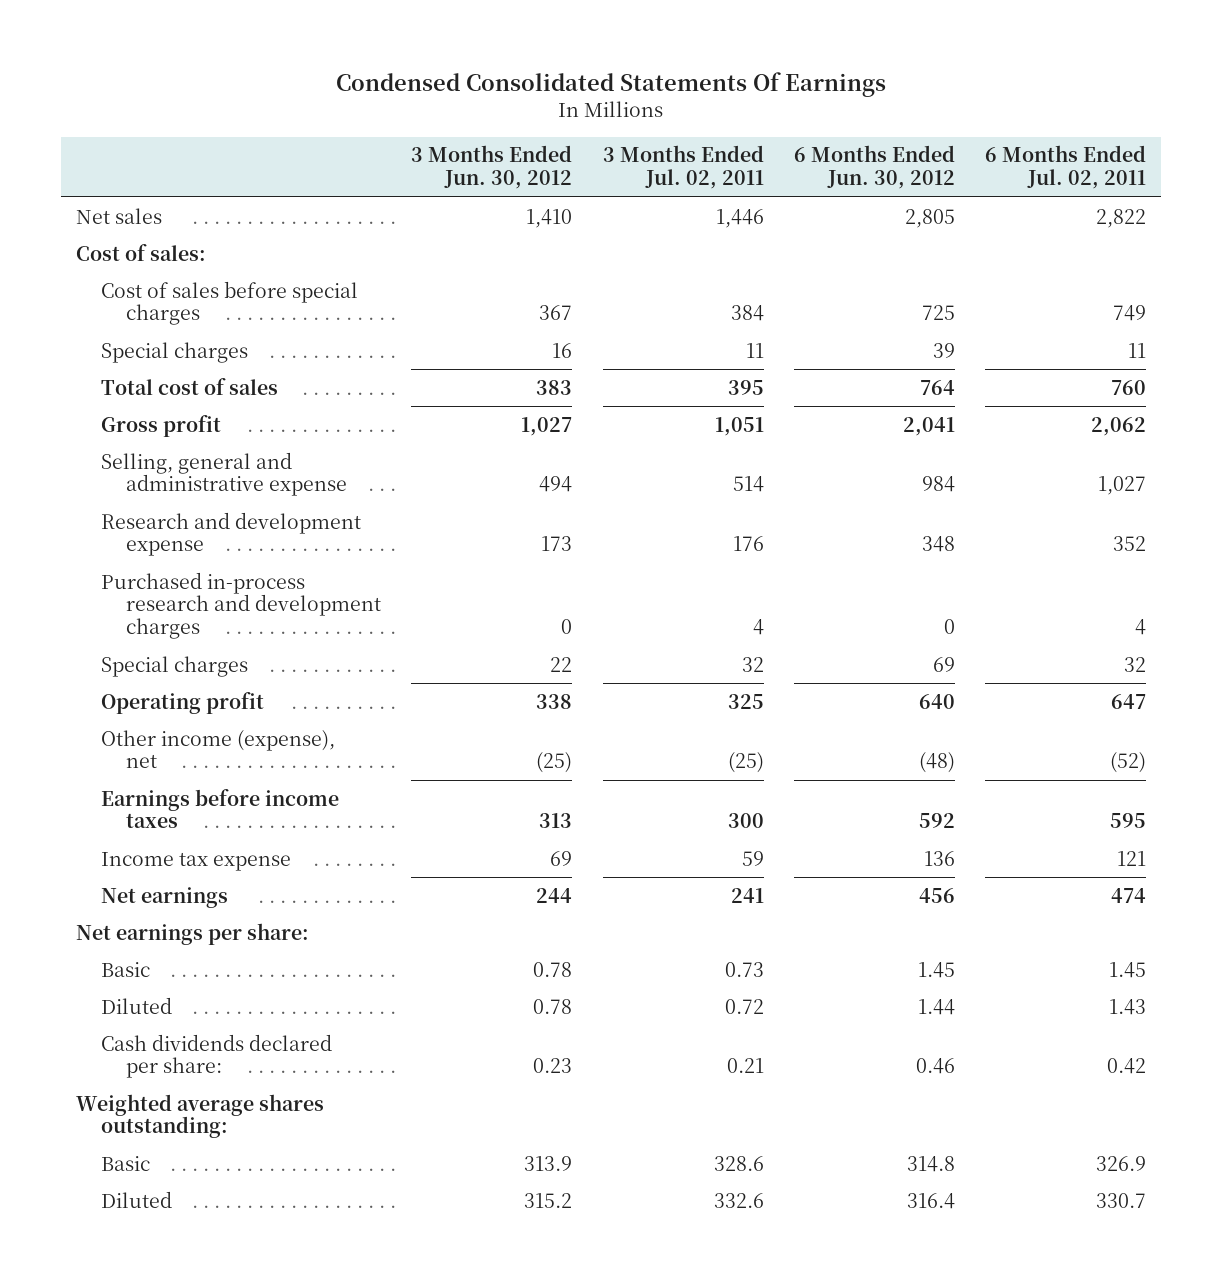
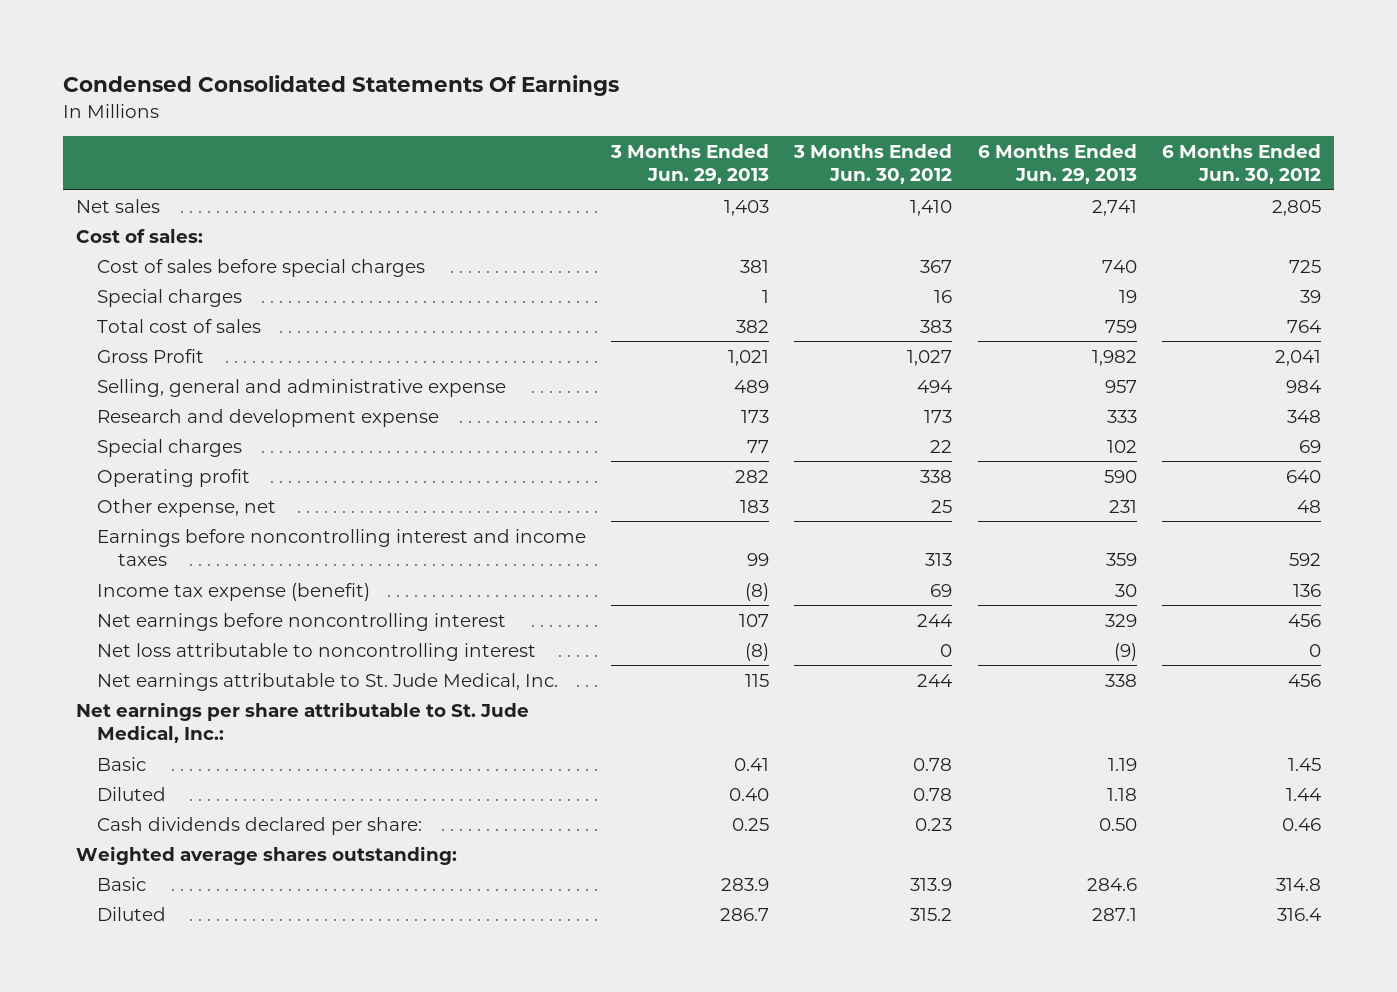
- | 3 Months Ended Jun. 30, 2012 | 3 Months Ended Jul. 02, 2011 | 6 Months Ended Jun. 30, 2012 | 6 Months Ended Jul. 02, 2011
+ | 3 Months Ended Jun. 29, 2013 | 3 Months Ended Jun. 30, 2012 | 6 Months Ended Jun. 29, 2013 | 6 Months Ended Jun. 30, 2012
- Gross profit | 1,027 | 1,051 | 2,041 | 2,062
+ Gross Profit | 1,021 | 1,027 | 1,982 | 2,041
- Purchased in-process research and development charges | 0 | 4 | 0 | 4
- Other income (expense), net | (25) | (25) | (48) | (52)
- Earnings before income taxes | 313 | 300 | 592 | 595
- Income tax expense | 69 | 59 | 136 | 121
- Net earnings | 244 | 241 | 456 | 474
- Net earnings per share:
+ Other expense, net | 183 | 25 | 231 | 48
+ Earnings before noncontrolling interest and income taxes | 99 | 313 | 359 | 592
+ Income tax expense (benefit) | (8) | 69 | 30 | 136
+ Net earnings before noncontrolling interest | 107 | 244 | 329 | 456
+ Net loss attributable to noncontrolling interest | (8) | 0 | (9) | 0
+ Net earnings attributable to St. Jude Medical, Inc. | 115 | 244 | 338 | 456
+ Net earnings per share attributable to St. Jude Medical, Inc.:

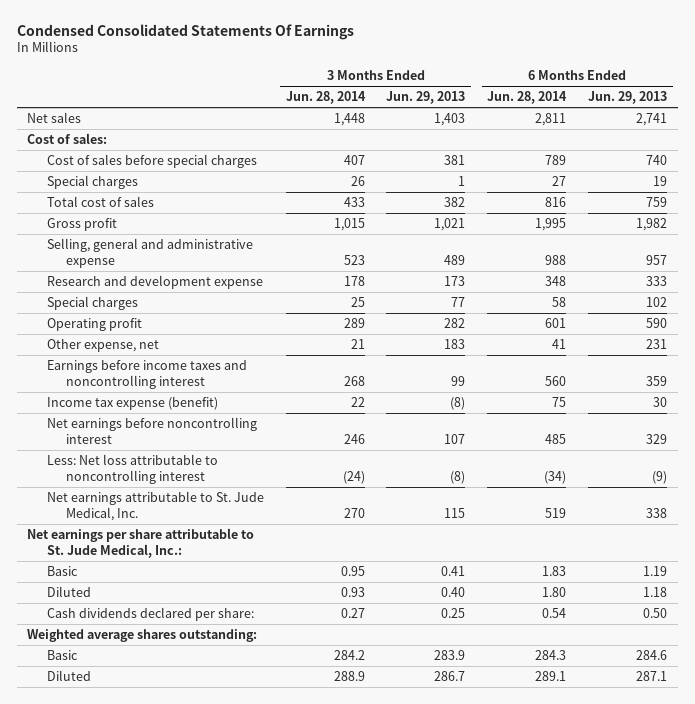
- | 3 Months Ended Jun. 29, 2013 | 3 Months Ended Jun. 30, 2012 | 6 Months Ended Jun. 29, 2013 | 6 Months Ended Jun. 30, 2012
+ | 3 Months Ended Jun. 28, 2014 | 3 Months Ended Jun. 29, 2013 | 6 Months Ended Jun. 28, 2014 | 6 Months Ended Jun. 29, 2013
- Gross Profit | 1,021 | 1,027 | 1,982 | 2,041
+ Gross profit | 1,015 | 1,021 | 1,995 | 1,982
- Earnings before noncontrolling interest and income taxes | 99 | 313 | 359 | 592
+ Earnings before income taxes and noncontrolling interest | 268 | 99 | 560 | 359
- Net loss attributable to noncontrolling interest | (8) | 0 | (9) | 0
+ Less: Net loss attributable to noncontrolling interest | (24) | (8) | (34) | (9)

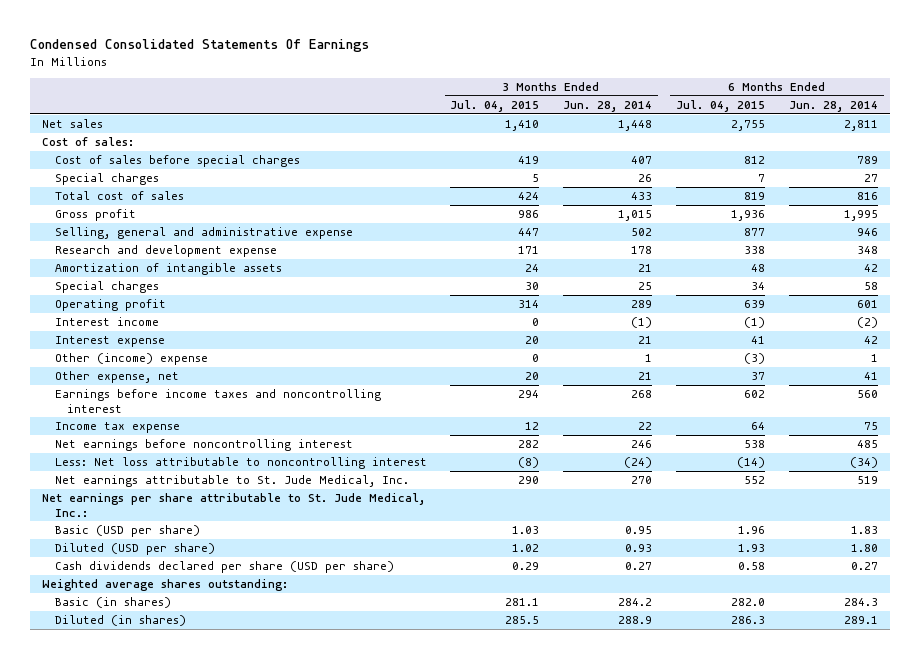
- | 3 Months Ended Jun. 28, 2014 | 3 Months Ended Jun. 29, 2013 | 6 Months Ended Jun. 28, 2014 | 6 Months Ended Jun. 29, 2013
+ | 3 Months Ended Jul. 04, 2015 | 3 Months Ended Jun. 28, 2014 | 6 Months Ended Jul. 04, 2015 | 6 Months Ended Jun. 28, 2014
- Selling, general and administrative expense | 523 | 489 | 988 | 957
+ Selling, general and administrative expense | 447 | 502 | 877 | 946
+ Amortization of intangible assets | 24 | 21 | 48 | 42
+ Interest income | 0 | (1) | (1) | (2)
+ Interest expense | 20 | 21 | 41 | 42
+ Other (income) expense | 0 | 1 | (3) | 1
- Income tax expense (benefit) | 22 | (8) | 75 | 30
+ Income tax expense | 12 | 22 | 64 | 75
- Basic | 0.95 | 0.41 | 1.83 | 1.19
- Diluted | 0.93 | 0.40 | 1.80 | 1.18
- Cash dividends declared per share: | 0.27 | 0.25 | 0.54 | 0.50
+ Basic (USD per share) | 1.03 | 0.95 | 1.96 | 1.83
+ Diluted (USD per share) | 1.02 | 0.93 | 1.93 | 1.80
+ Cash dividends declared per share (USD per share) | 0.29 | 0.27 | 0.58 | 0.27
- Basic | 284.2 | 283.9 | 284.3 | 284.6
- Diluted | 288.9 | 286.7 | 289.1 | 287.1
+ Basic (in shares) | 281.1 | 284.2 | 282.0 | 284.3
+ Diluted (in shares) | 285.5 | 288.9 | 286.3 | 289.1

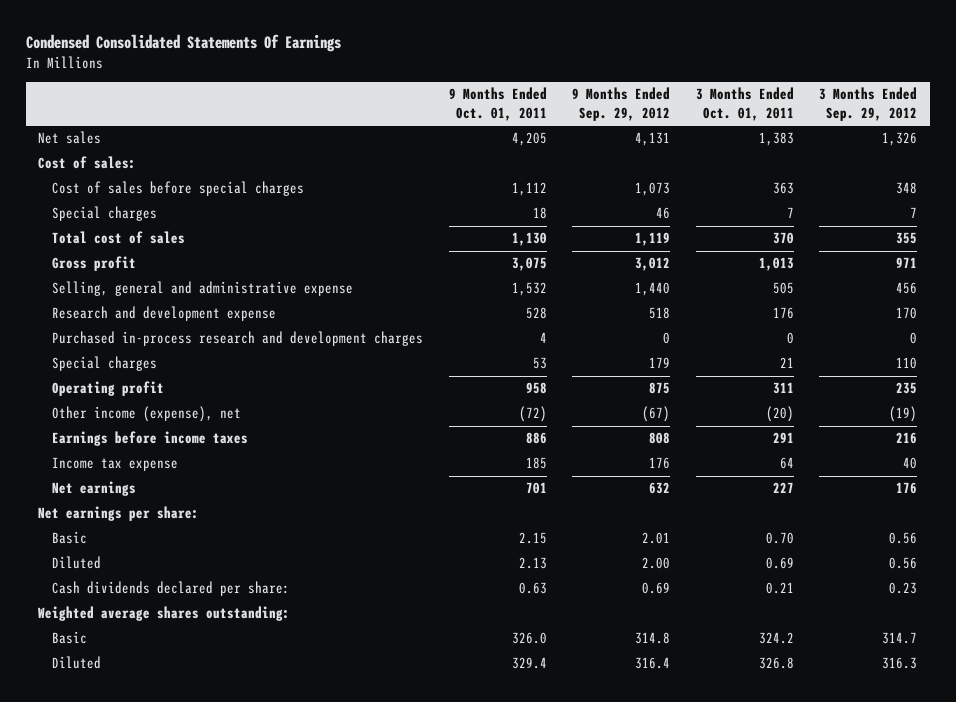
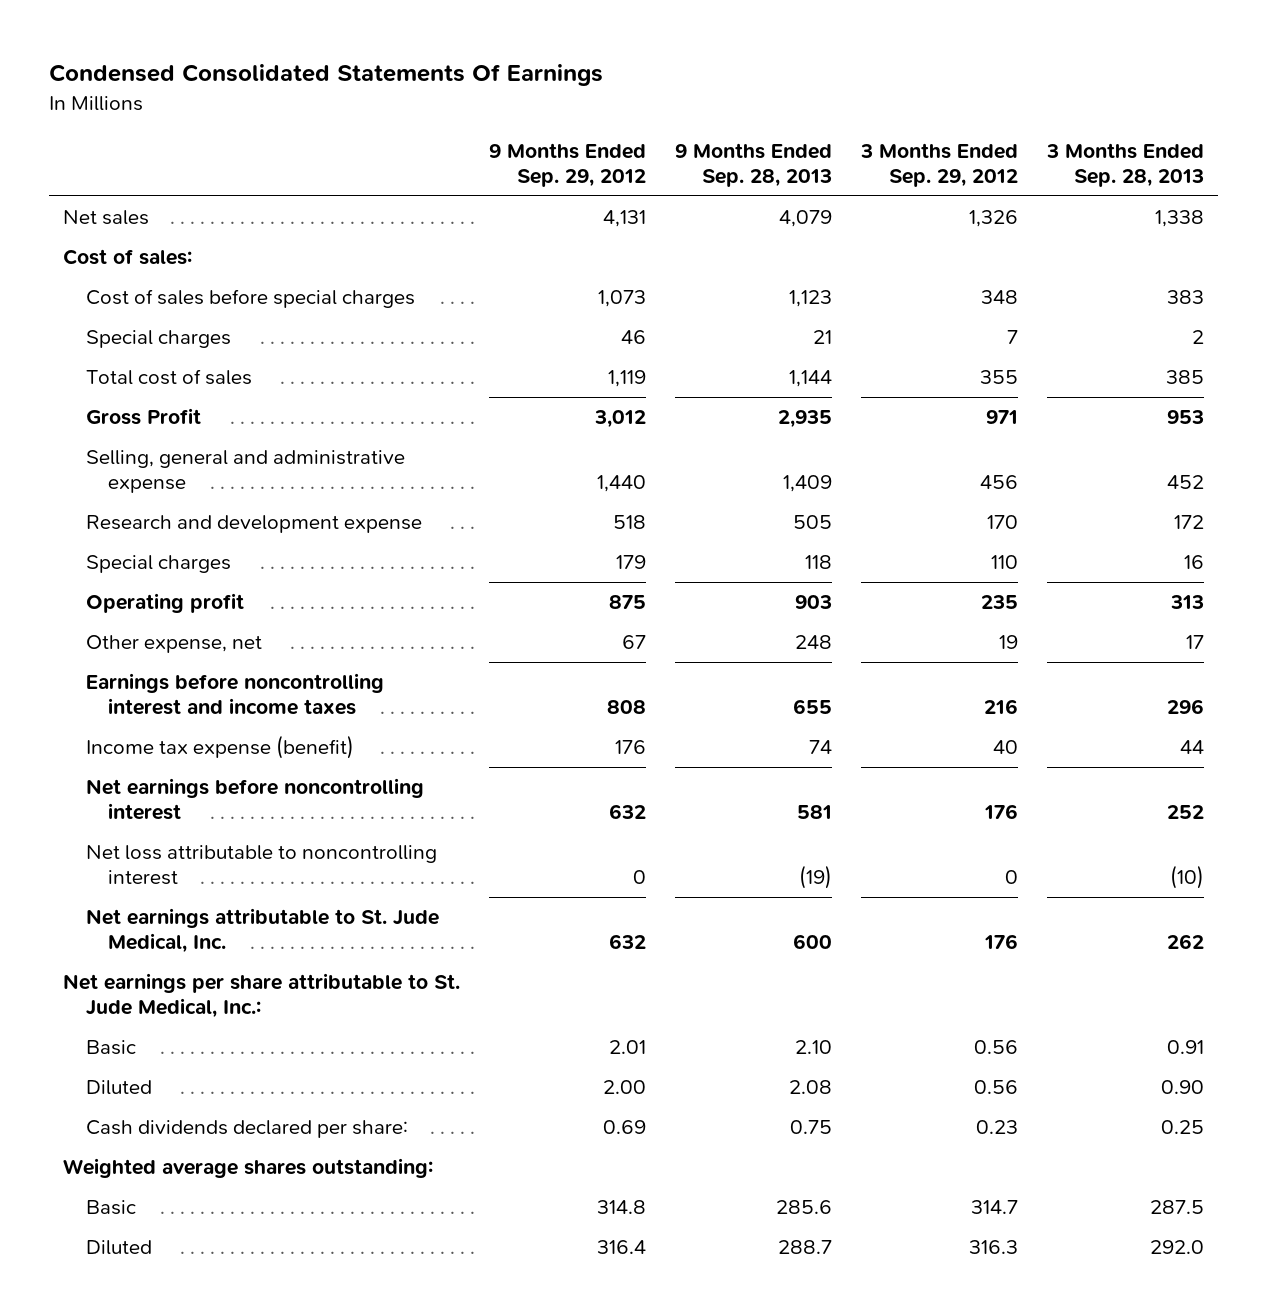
- | 9 Months Ended Oct. 01, 2011 | 9 Months Ended Sep. 29, 2012 | 3 Months Ended Oct. 01, 2011 | 3 Months Ended Sep. 29, 2012
+ | 9 Months Ended Sep. 29, 2012 | 9 Months Ended Sep. 28, 2013 | 3 Months Ended Sep. 29, 2012 | 3 Months Ended Sep. 28, 2013
- Gross profit | 3,075 | 3,012 | 1,013 | 971
+ Gross Profit | 3,012 | 2,935 | 971 | 953
- Purchased in-process research and development charges | 4 | 0 | 0 | 0
- Other income (expense), net | (72) | (67) | (20) | (19)
- Earnings before income taxes | 886 | 808 | 291 | 216
- Income tax expense | 185 | 176 | 64 | 40
- Net earnings | 701 | 632 | 227 | 176
- Net earnings per share:
+ Other expense, net | 67 | 248 | 19 | 17
+ Earnings before noncontrolling interest and income taxes | 808 | 655 | 216 | 296
+ Income tax expense (benefit) | 176 | 74 | 40 | 44
+ Net earnings before noncontrolling interest | 632 | 581 | 176 | 252
+ Net loss attributable to noncontrolling interest | 0 | (19) | 0 | (10)
+ Net earnings attributable to St. Jude Medical, Inc. | 632 | 600 | 176 | 262
+ Net earnings per share attributable to St. Jude Medical, Inc.:

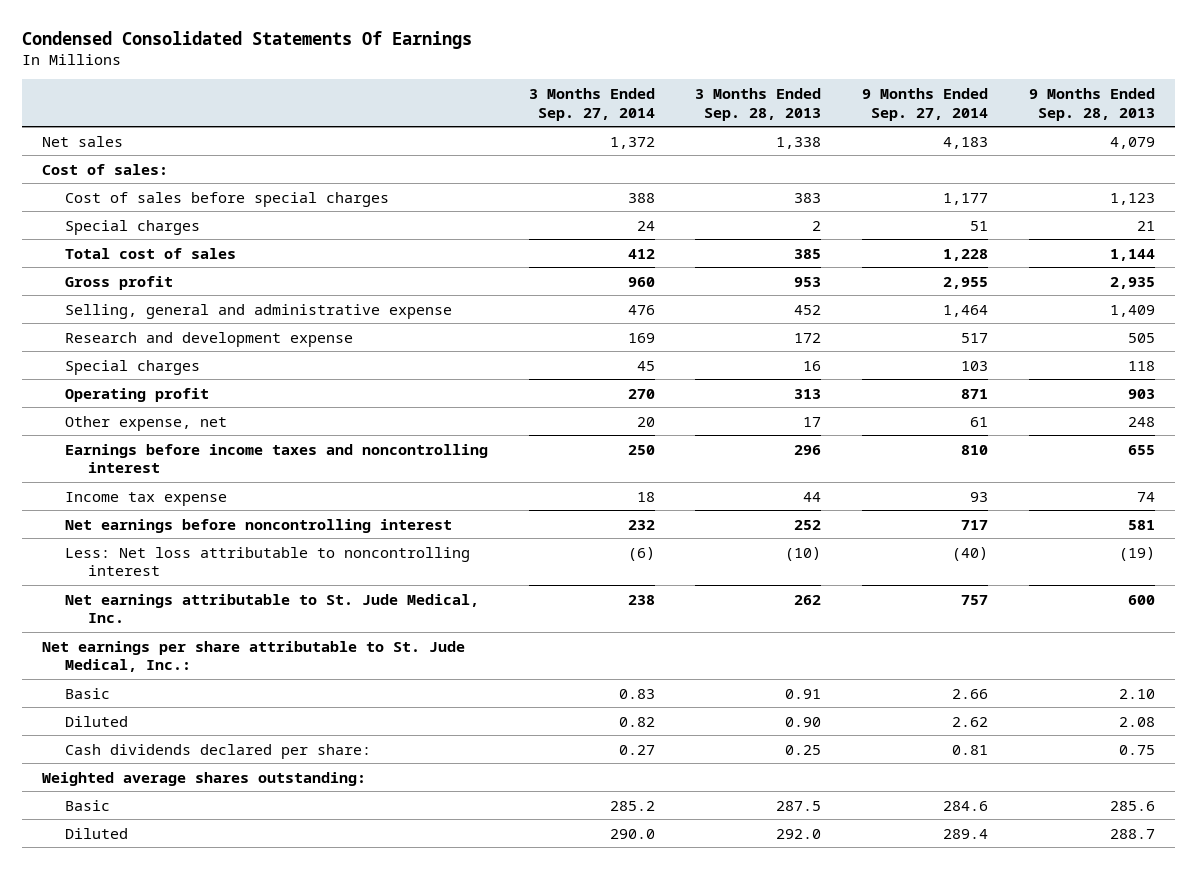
- | 9 Months Ended Sep. 29, 2012 | 9 Months Ended Sep. 28, 2013 | 3 Months Ended Sep. 29, 2012 | 3 Months Ended Sep. 28, 2013
+ | 3 Months Ended Sep. 27, 2014 | 3 Months Ended Sep. 28, 2013 | 9 Months Ended Sep. 27, 2014 | 9 Months Ended Sep. 28, 2013
- Gross Profit | 3,012 | 2,935 | 971 | 953
+ Gross profit | 960 | 953 | 2,955 | 2,935
- Earnings before noncontrolling interest and income taxes | 808 | 655 | 216 | 296
- Income tax expense (benefit) | 176 | 74 | 40 | 44
+ Earnings before income taxes and noncontrolling interest | 250 | 296 | 810 | 655
+ Income tax expense | 18 | 44 | 93 | 74
- Net loss attributable to noncontrolling interest | 0 | (19) | 0 | (10)
+ Less: Net loss attributable to noncontrolling interest | (6) | (10) | (40) | (19)

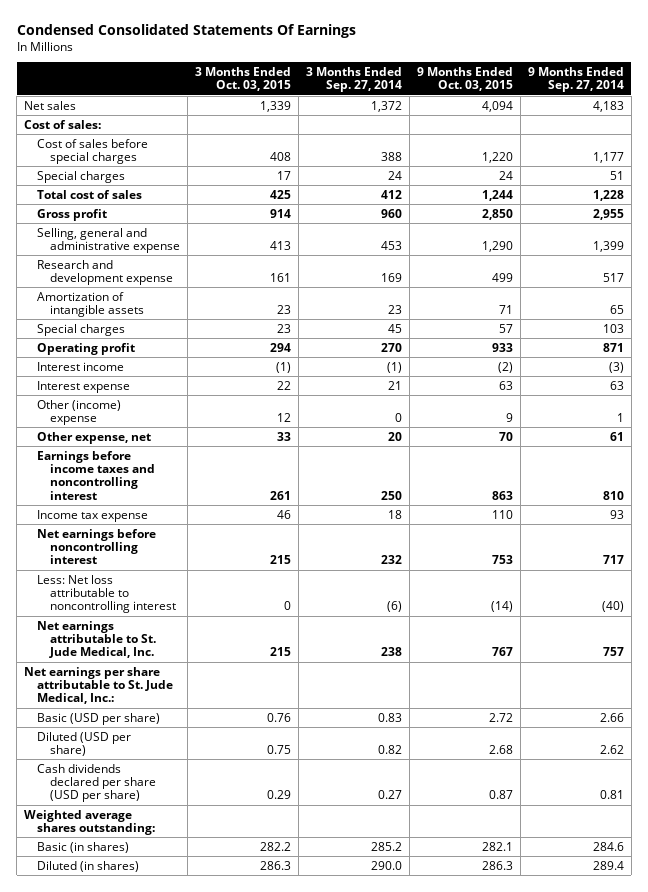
- | 3 Months Ended Sep. 27, 2014 | 3 Months Ended Sep. 28, 2013 | 9 Months Ended Sep. 27, 2014 | 9 Months Ended Sep. 28, 2013
+ | 3 Months Ended Oct. 03, 2015 | 3 Months Ended Sep. 27, 2014 | 9 Months Ended Oct. 03, 2015 | 9 Months Ended Sep. 27, 2014
- Selling, general and administrative expense | 476 | 452 | 1,464 | 1,409
+ Selling, general and administrative expense | 413 | 453 | 1,290 | 1,399
+ Amortization of intangible assets | 23 | 23 | 71 | 65
+ Interest income | (1) | (1) | (2) | (3)
+ Interest expense | 22 | 21 | 63 | 63
+ Other (income) expense | 12 | 0 | 9 | 1
- Basic | 0.83 | 0.91 | 2.66 | 2.10
- Diluted | 0.82 | 0.90 | 2.62 | 2.08
- Cash dividends declared per share: | 0.27 | 0.25 | 0.81 | 0.75
+ Basic (USD per share) | 0.76 | 0.83 | 2.72 | 2.66
+ Diluted (USD per share) | 0.75 | 0.82 | 2.68 | 2.62
+ Cash dividends declared per share (USD per share) | 0.29 | 0.27 | 0.87 | 0.81
- Basic | 285.2 | 287.5 | 284.6 | 285.6
- Diluted | 290.0 | 292.0 | 289.4 | 288.7
+ Basic (in shares) | 282.2 | 285.2 | 282.1 | 284.6
+ Diluted (in shares) | 286.3 | 290.0 | 286.3 | 289.4

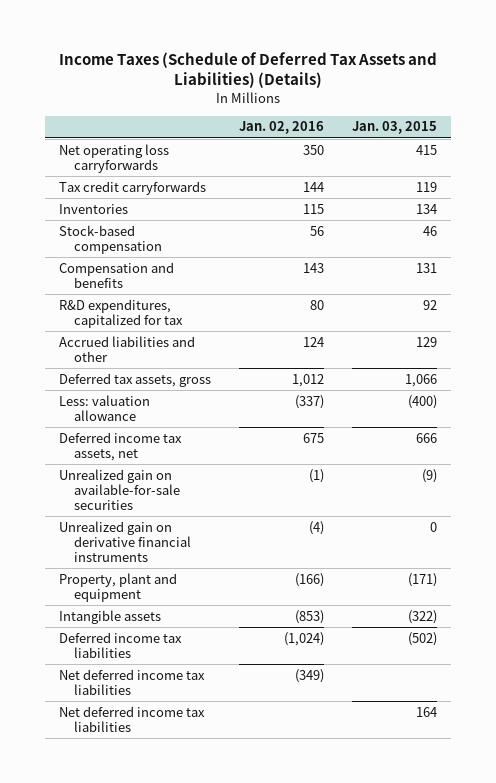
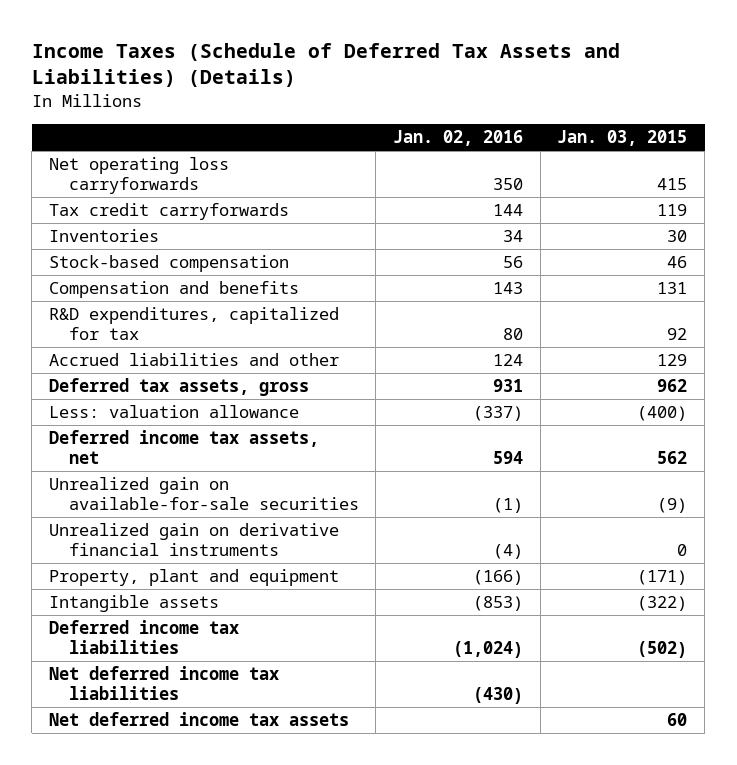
- Inventories | 115 | 134
+ Inventories | 34 | 30
- Deferred tax assets, gross | 1,012 | 1,066
+ Deferred tax assets, gross | 931 | 962
- Deferred income tax assets, net | 675 | 666
+ Deferred income tax assets, net | 594 | 562
- Net deferred income tax liabilities | (349) |
- Net deferred income tax liabilities | | 164
+ Net deferred income tax liabilities | (430) |
+ Net deferred income tax assets | | 60

